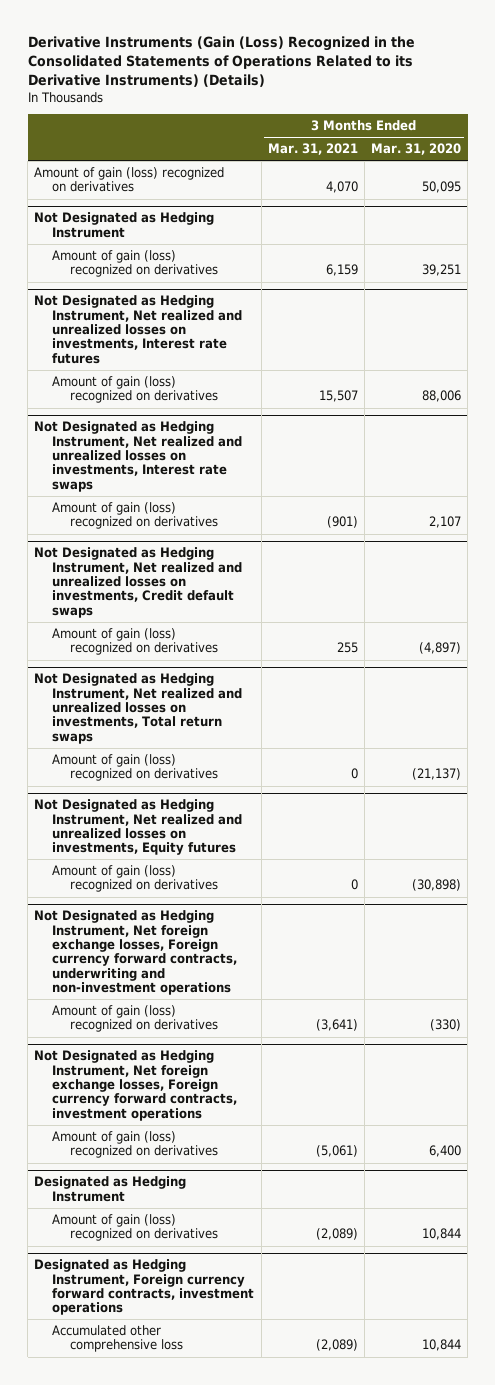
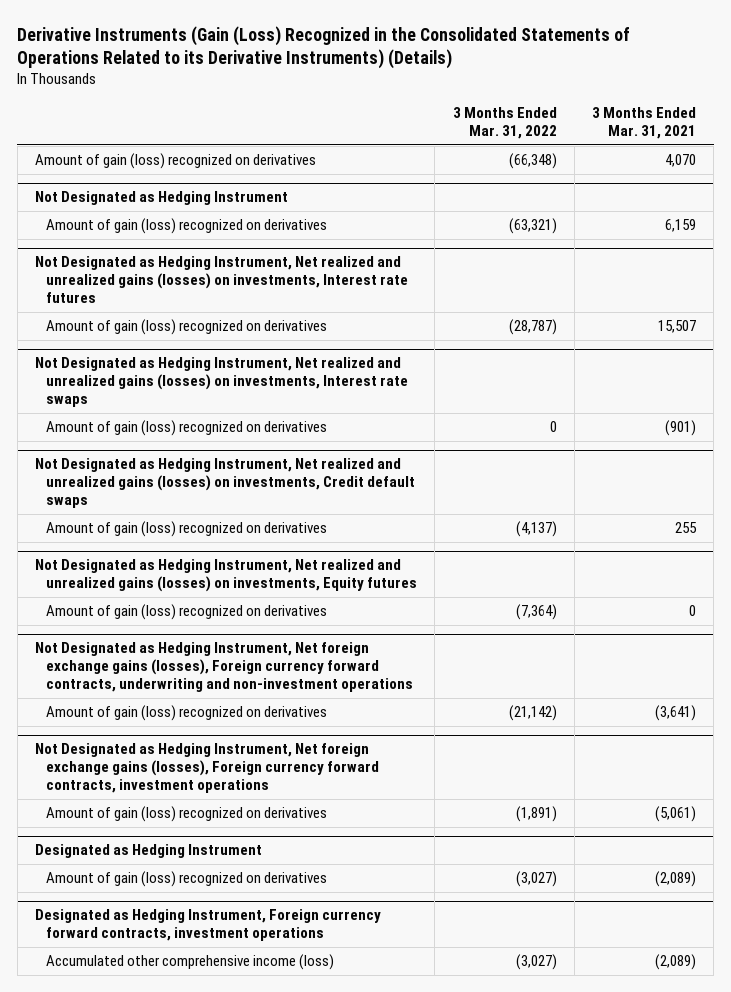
- | 3 Months Ended Mar. 31, 2021 | 3 Months Ended Mar. 31, 2020
+ | 3 Months Ended Mar. 31, 2022 | 3 Months Ended Mar. 31, 2021
- Not Designated as Hedging Instrument, Net realized and unrealized losses on investments, Interest rate futures
+ Not Designated as Hedging Instrument, Net realized and unrealized gains (losses) on investments, Interest rate futures
- Not Designated as Hedging Instrument, Net realized and unrealized losses on investments, Interest rate swaps
+ Not Designated as Hedging Instrument, Net realized and unrealized gains (losses) on investments, Interest rate swaps
- Not Designated as Hedging Instrument, Net realized and unrealized losses on investments, Credit default swaps
+ Not Designated as Hedging Instrument, Net realized and unrealized gains (losses) on investments, Credit default swaps
- Not Designated as Hedging Instrument, Net realized and unrealized losses on investments, Total return swaps
- Amount of gain (loss) recognized on derivatives | 0 | (21,137)
- Not Designated as Hedging Instrument, Net realized and unrealized losses on investments, Equity futures
+ Not Designated as Hedging Instrument, Net realized and unrealized gains (losses) on investments, Equity futures
- Not Designated as Hedging Instrument, Net foreign exchange losses, Foreign currency forward contracts, underwriting and non-investment operations
+ Not Designated as Hedging Instrument, Net foreign exchange gains (losses), Foreign currency forward contracts, underwriting and non-investment operations
- Not Designated as Hedging Instrument, Net foreign exchange losses, Foreign currency forward contracts, investment operations
+ Not Designated as Hedging Instrument, Net foreign exchange gains (losses), Foreign currency forward contracts, investment operations
@ Designated as Hedging Instrument, Foreign currency forward contracts, investment operations
- Accumulated other comprehensive loss | (2,089) | 10,844
+ Accumulated other comprehensive income (loss) | (3,027) | (2,089)

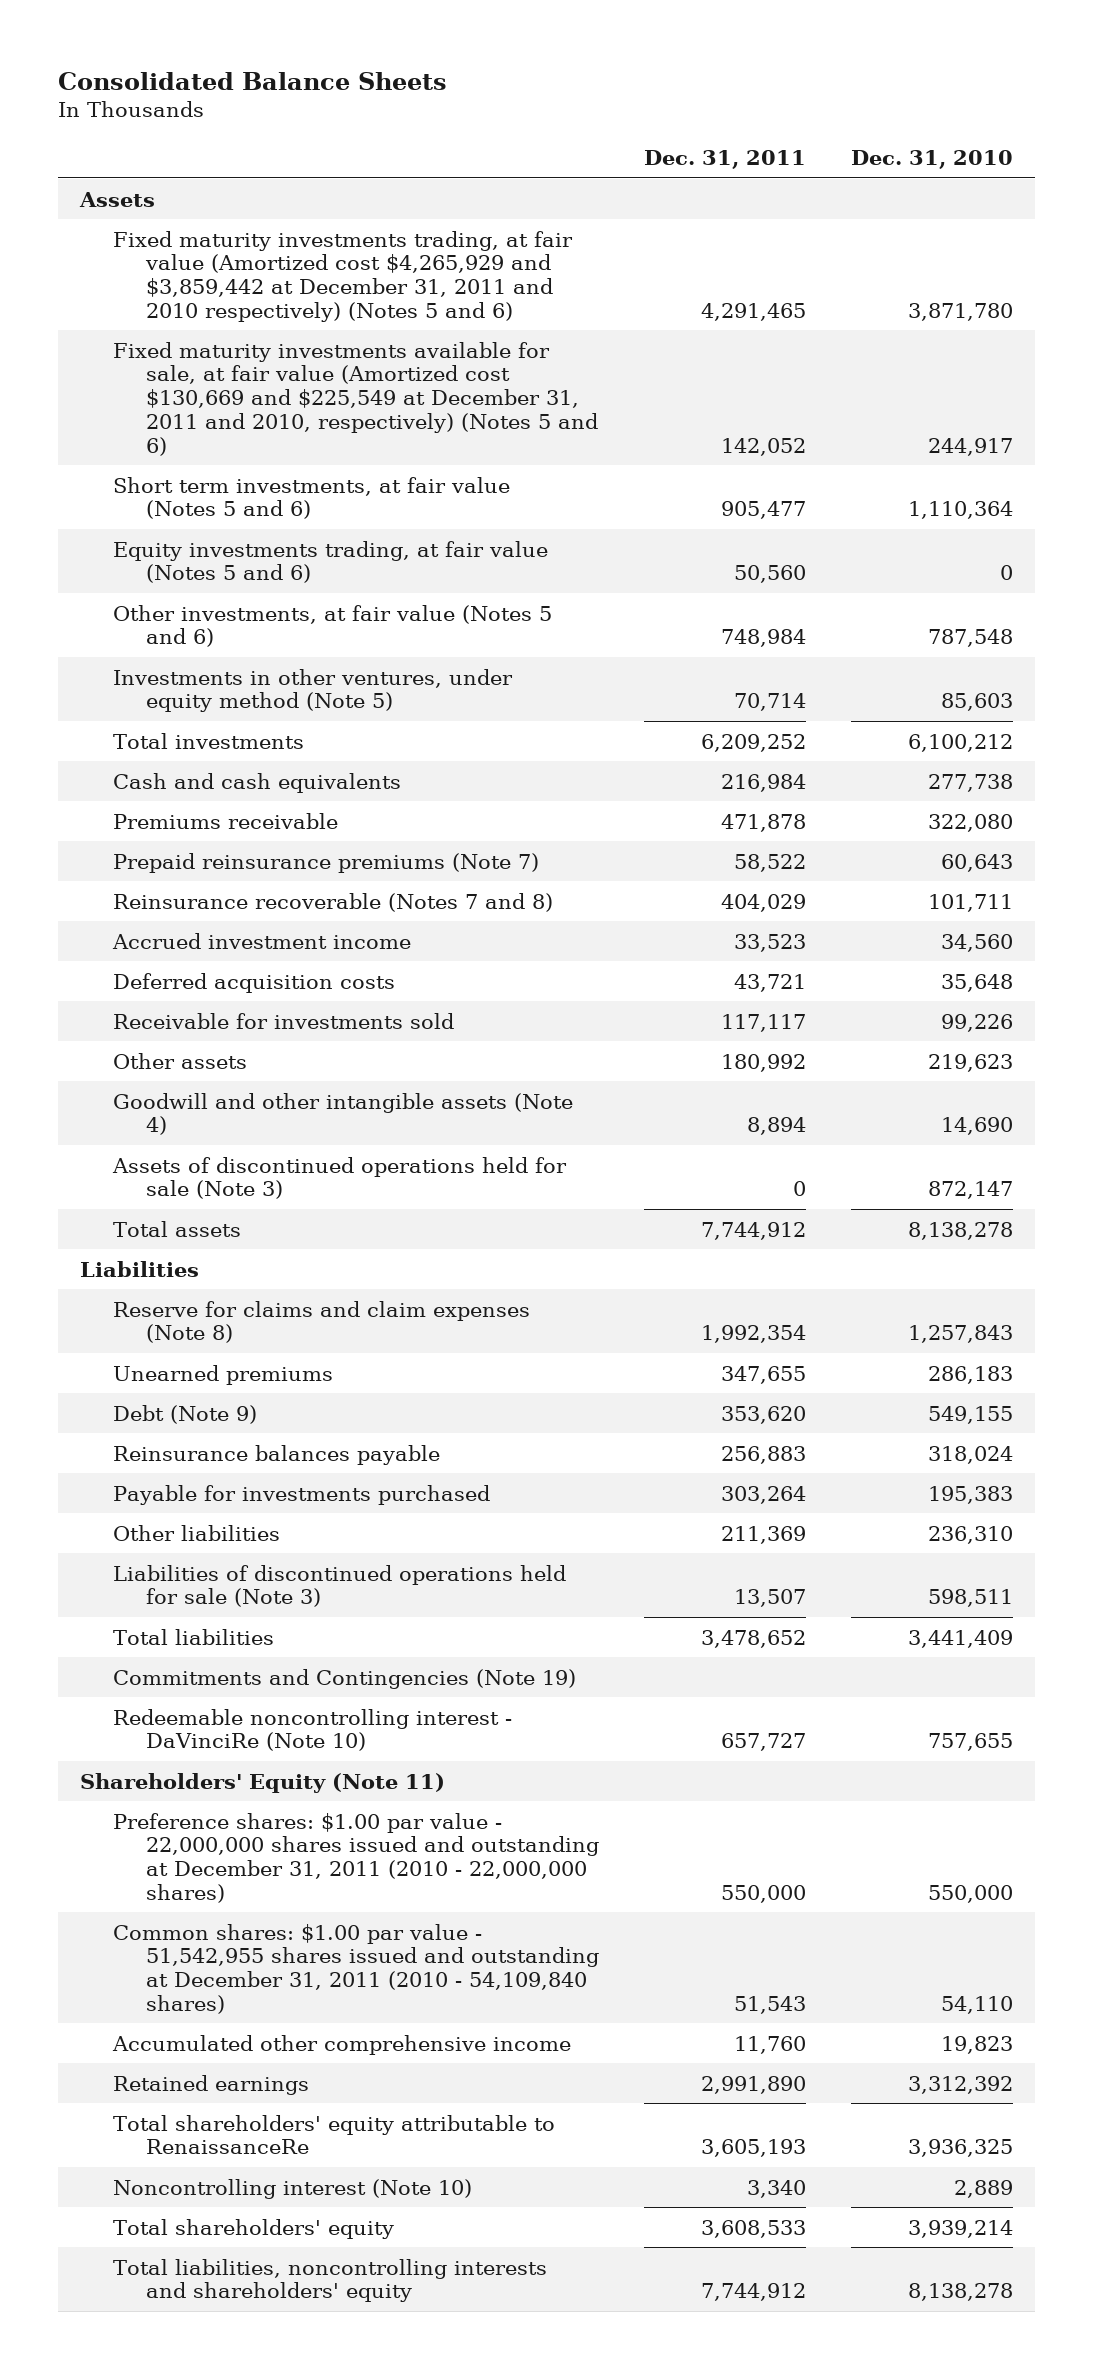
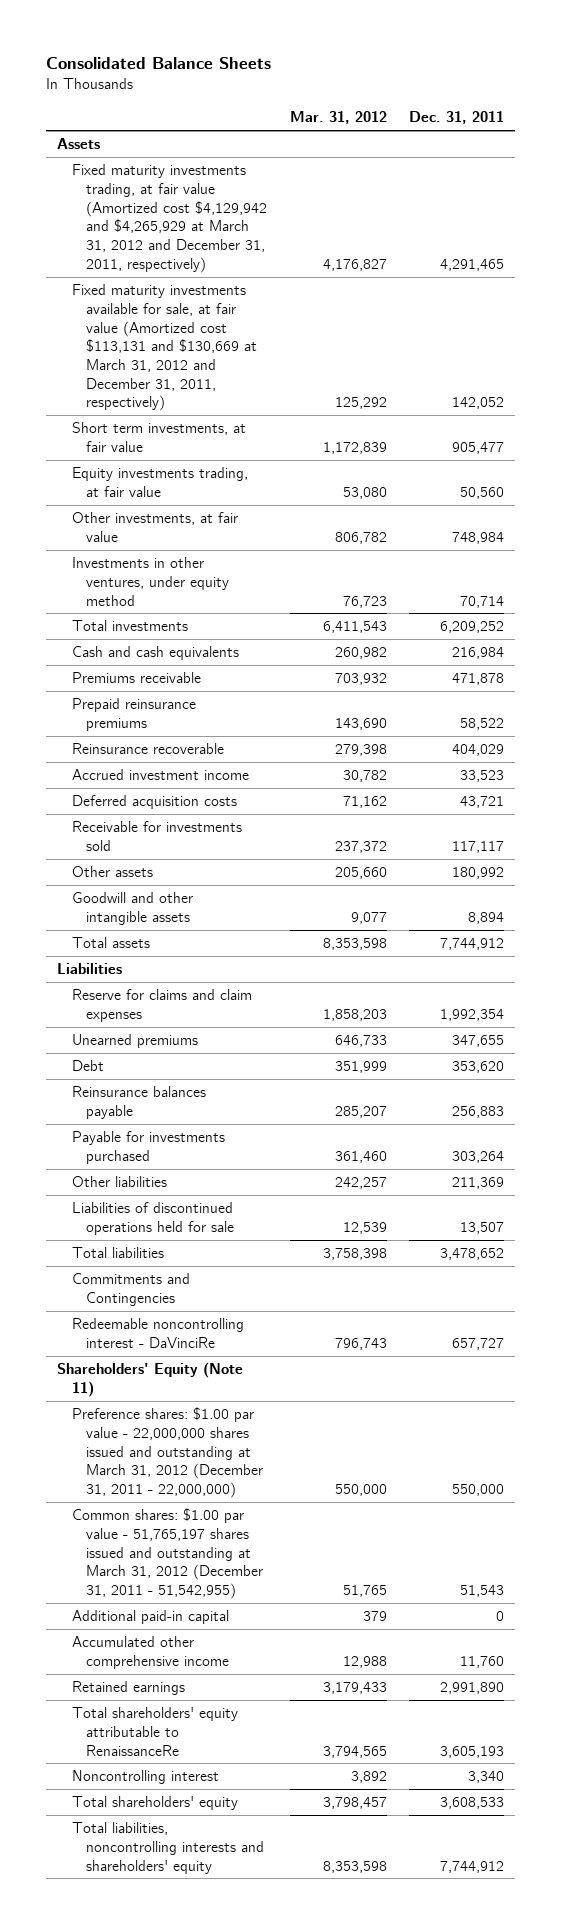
- | Dec. 31, 2011 | Dec. 31, 2010
+ | Mar. 31, 2012 | Dec. 31, 2011
- Fixed maturity investments trading, at fair value (Amortized cost $4,265,929 and $3,859,442 at December 31, 2011 and 2010 respectively) (Notes 5 and 6) | 4,291,465 | 3,871,780
- Fixed maturity investments available for sale, at fair value (Amortized cost $130,669 and $225,549 at December 31, 2011 and 2010, respectively) (Notes 5 and 6) | 142,052 | 244,917
- Short term investments, at fair value (Notes 5 and 6) | 905,477 | 1,110,364
- Equity investments trading, at fair value (Notes 5 and 6) | 50,560 | 0
- Other investments, at fair value (Notes 5 and 6) | 748,984 | 787,548
- Investments in other ventures, under equity method (Note 5) | 70,714 | 85,603
+ Fixed maturity investments trading, at fair value (Amortized cost $4,129,942 and $4,265,929 at March 31, 2012 and December 31, 2011, respectively) | 4,176,827 | 4,291,465
+ Fixed maturity investments available for sale, at fair value (Amortized cost $113,131 and $130,669 at March 31, 2012 and December 31, 2011, respectively) | 125,292 | 142,052
+ Short term investments, at fair value | 1,172,839 | 905,477
+ Equity investments trading, at fair value | 53,080 | 50,560
+ Other investments, at fair value | 806,782 | 748,984
+ Investments in other ventures, under equity method | 76,723 | 70,714
- Prepaid reinsurance premiums (Note 7) | 58,522 | 60,643
- Reinsurance recoverable (Notes 7 and 8) | 404,029 | 101,711
+ Prepaid reinsurance premiums | 143,690 | 58,522
+ Reinsurance recoverable | 279,398 | 404,029
- Goodwill and other intangible assets (Note 4) | 8,894 | 14,690
- Assets of discontinued operations held for sale (Note 3) | 0 | 872,147
+ Goodwill and other intangible assets | 9,077 | 8,894
- Reserve for claims and claim expenses (Note 8) | 1,992,354 | 1,257,843
+ Reserve for claims and claim expenses | 1,858,203 | 1,992,354
- Debt (Note 9) | 353,620 | 549,155
+ Debt | 351,999 | 353,620
- Liabilities of discontinued operations held for sale (Note 3) | 13,507 | 598,511
+ Liabilities of discontinued operations held for sale | 12,539 | 13,507
- Commitments and Contingencies (Note 19)
- Redeemable noncontrolling interest - DaVinciRe (Note 10) | 657,727 | 757,655
+ Commitments and Contingencies
+ Redeemable noncontrolling interest - DaVinciRe | 796,743 | 657,727
- Preference shares: $1.00 par value - 22,000,000 shares issued and outstanding at December 31, 2011 (2010 - 22,000,000 shares) | 550,000 | 550,000
- Common shares: $1.00 par value - 51,542,955 shares issued and outstanding at December 31, 2011 (2010 - 54,109,840 shares) | 51,543 | 54,110
+ Preference shares: $1.00 par value - 22,000,000 shares issued and outstanding at March 31, 2012 (December 31, 2011 - 22,000,000) | 550,000 | 550,000
+ Common shares: $1.00 par value - 51,765,197 shares issued and outstanding at March 31, 2012 (December 31, 2011 - 51,542,955) | 51,765 | 51,543
+ Additional paid-in capital | 379 | 0
- Noncontrolling interest (Note 10) | 3,340 | 2,889
+ Noncontrolling interest | 3,892 | 3,340

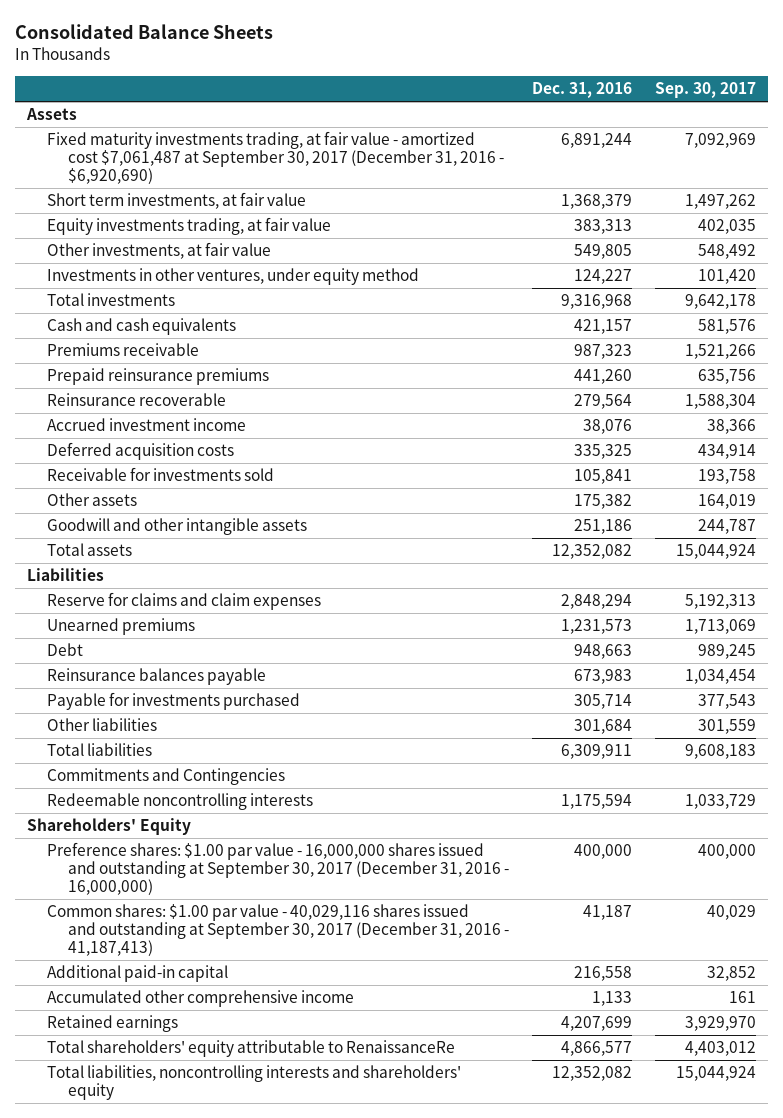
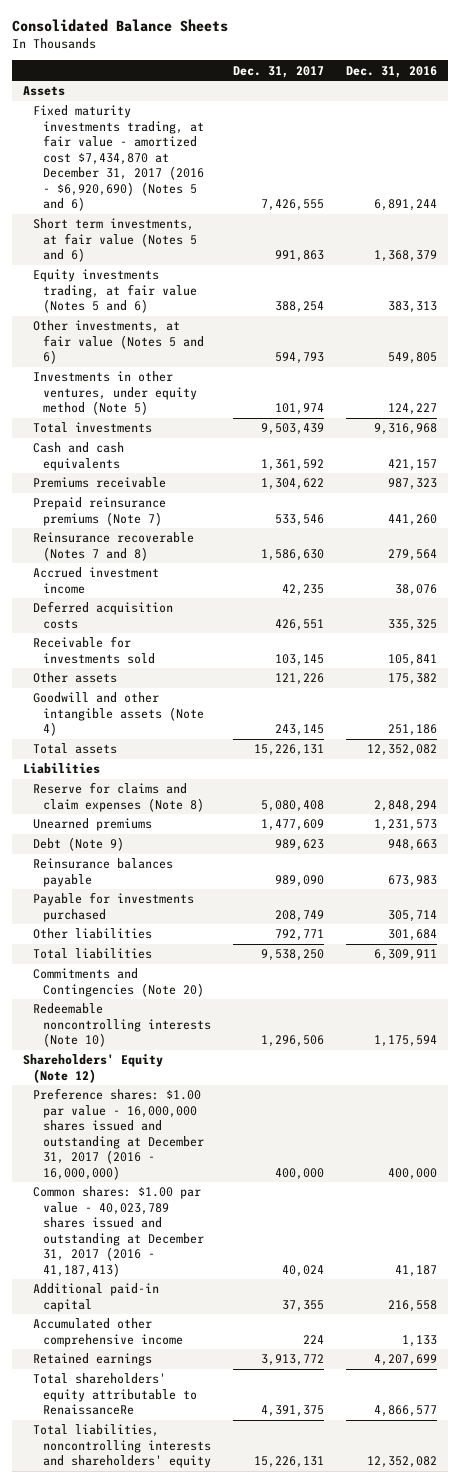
- | Dec. 31, 2016 | Sep. 30, 2017
+ | Dec. 31, 2017 | Dec. 31, 2016
- Fixed maturity investments trading, at fair value - amortized cost $7,061,487 at September 30, 2017 (December 31, 2016 - $6,920,690) | 6,891,244 | 7,092,969
- Short term investments, at fair value | 1,368,379 | 1,497,262
- Equity investments trading, at fair value | 383,313 | 402,035
- Other investments, at fair value | 549,805 | 548,492
- Investments in other ventures, under equity method | 124,227 | 101,420
+ Fixed maturity investments trading, at fair value - amortized cost $7,434,870 at December 31, 2017 (2016 - $6,920,690) (Notes 5 and 6) | 7,426,555 | 6,891,244
+ Short term investments, at fair value (Notes 5 and 6) | 991,863 | 1,368,379
+ Equity investments trading, at fair value (Notes 5 and 6) | 388,254 | 383,313
+ Other investments, at fair value (Notes 5 and 6) | 594,793 | 549,805
+ Investments in other ventures, under equity method (Note 5) | 101,974 | 124,227
- Prepaid reinsurance premiums | 441,260 | 635,756
- Reinsurance recoverable | 279,564 | 1,588,304
+ Prepaid reinsurance premiums (Note 7) | 533,546 | 441,260
+ Reinsurance recoverable (Notes 7 and 8) | 1,586,630 | 279,564
- Goodwill and other intangible assets | 251,186 | 244,787
+ Goodwill and other intangible assets (Note 4) | 243,145 | 251,186
- Reserve for claims and claim expenses | 2,848,294 | 5,192,313
+ Reserve for claims and claim expenses (Note 8) | 5,080,408 | 2,848,294
- Debt | 948,663 | 989,245
+ Debt (Note 9) | 989,623 | 948,663
- Commitments and Contingencies
- Redeemable noncontrolling interests | 1,175,594 | 1,033,729
- Shareholders' Equity
- Preference shares: $1.00 par value - 16,000,000 shares issued and outstanding at September 30, 2017 (December 31, 2016 - 16,000,000) | 400,000 | 400,000
- Common shares: $1.00 par value - 40,029,116 shares issued and outstanding at September 30, 2017 (December 31, 2016 - 41,187,413) | 41,187 | 40,029
+ Commitments and Contingencies (Note 20)
+ Redeemable noncontrolling interests (Note 10) | 1,296,506 | 1,175,594
+ Shareholders' Equity (Note 12)
+ Preference shares: $1.00 par value - 16,000,000 shares issued and outstanding at December 31, 2017 (2016 - 16,000,000) | 400,000 | 400,000
+ Common shares: $1.00 par value - 40,023,789 shares issued and outstanding at December 31, 2017 (2016 - 41,187,413) | 40,024 | 41,187

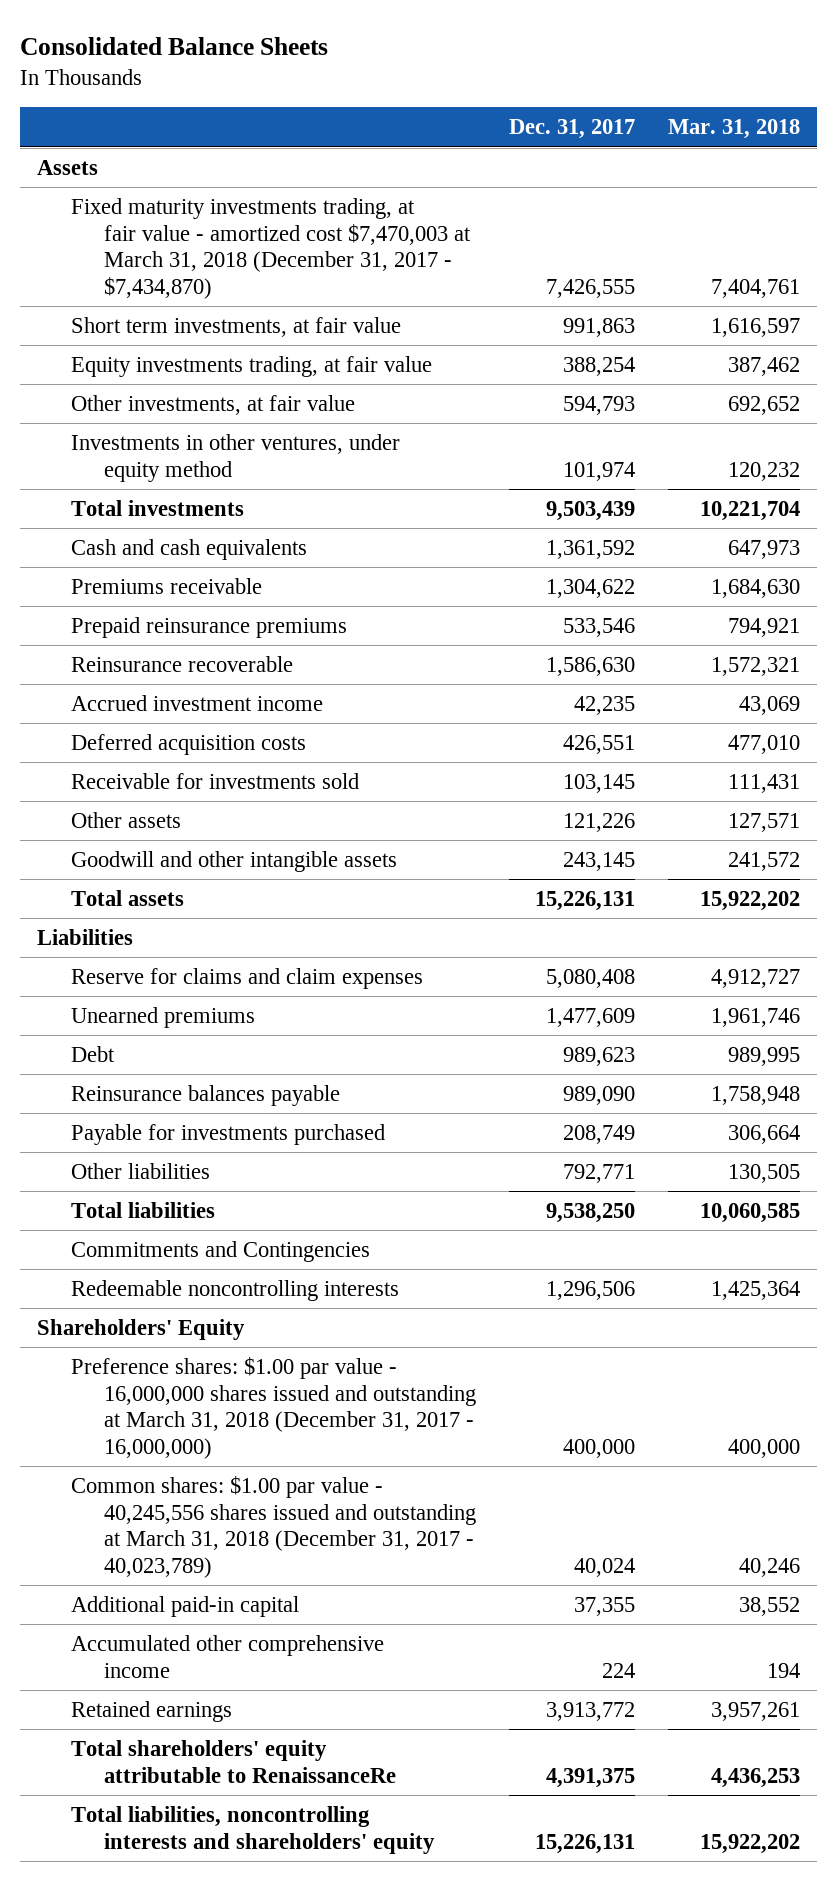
- | Dec. 31, 2017 | Dec. 31, 2016
+ | Dec. 31, 2017 | Mar. 31, 2018
- Fixed maturity investments trading, at fair value - amortized cost $7,434,870 at December 31, 2017 (2016 - $6,920,690) (Notes 5 and 6) | 7,426,555 | 6,891,244
- Short term investments, at fair value (Notes 5 and 6) | 991,863 | 1,368,379
- Equity investments trading, at fair value (Notes 5 and 6) | 388,254 | 383,313
- Other investments, at fair value (Notes 5 and 6) | 594,793 | 549,805
- Investments in other ventures, under equity method (Note 5) | 101,974 | 124,227
+ Fixed maturity investments trading, at fair value - amortized cost $7,470,003 at March 31, 2018 (December 31, 2017 - $7,434,870) | 7,426,555 | 7,404,761
+ Short term investments, at fair value | 991,863 | 1,616,597
+ Equity investments trading, at fair value | 388,254 | 387,462
+ Other investments, at fair value | 594,793 | 692,652
+ Investments in other ventures, under equity method | 101,974 | 120,232
- Prepaid reinsurance premiums (Note 7) | 533,546 | 441,260
- Reinsurance recoverable (Notes 7 and 8) | 1,586,630 | 279,564
+ Prepaid reinsurance premiums | 533,546 | 794,921
+ Reinsurance recoverable | 1,586,630 | 1,572,321
- Goodwill and other intangible assets (Note 4) | 243,145 | 251,186
+ Goodwill and other intangible assets | 243,145 | 241,572
- Reserve for claims and claim expenses (Note 8) | 5,080,408 | 2,848,294
+ Reserve for claims and claim expenses | 5,080,408 | 4,912,727
- Debt (Note 9) | 989,623 | 948,663
+ Debt | 989,623 | 989,995
- Commitments and Contingencies (Note 20)
- Redeemable noncontrolling interests (Note 10) | 1,296,506 | 1,175,594
- Shareholders' Equity (Note 12)
- Preference shares: $1.00 par value - 16,000,000 shares issued and outstanding at December 31, 2017 (2016 - 16,000,000) | 400,000 | 400,000
- Common shares: $1.00 par value - 40,023,789 shares issued and outstanding at December 31, 2017 (2016 - 41,187,413) | 40,024 | 41,187
+ Commitments and Contingencies
+ Redeemable noncontrolling interests | 1,296,506 | 1,425,364
+ Shareholders' Equity
+ Preference shares: $1.00 par value - 16,000,000 shares issued and outstanding at March 31, 2018 (December 31, 2017 - 16,000,000) | 400,000 | 400,000
+ Common shares: $1.00 par value - 40,245,556 shares issued and outstanding at March 31, 2018 (December 31, 2017 - 40,023,789) | 40,024 | 40,246

